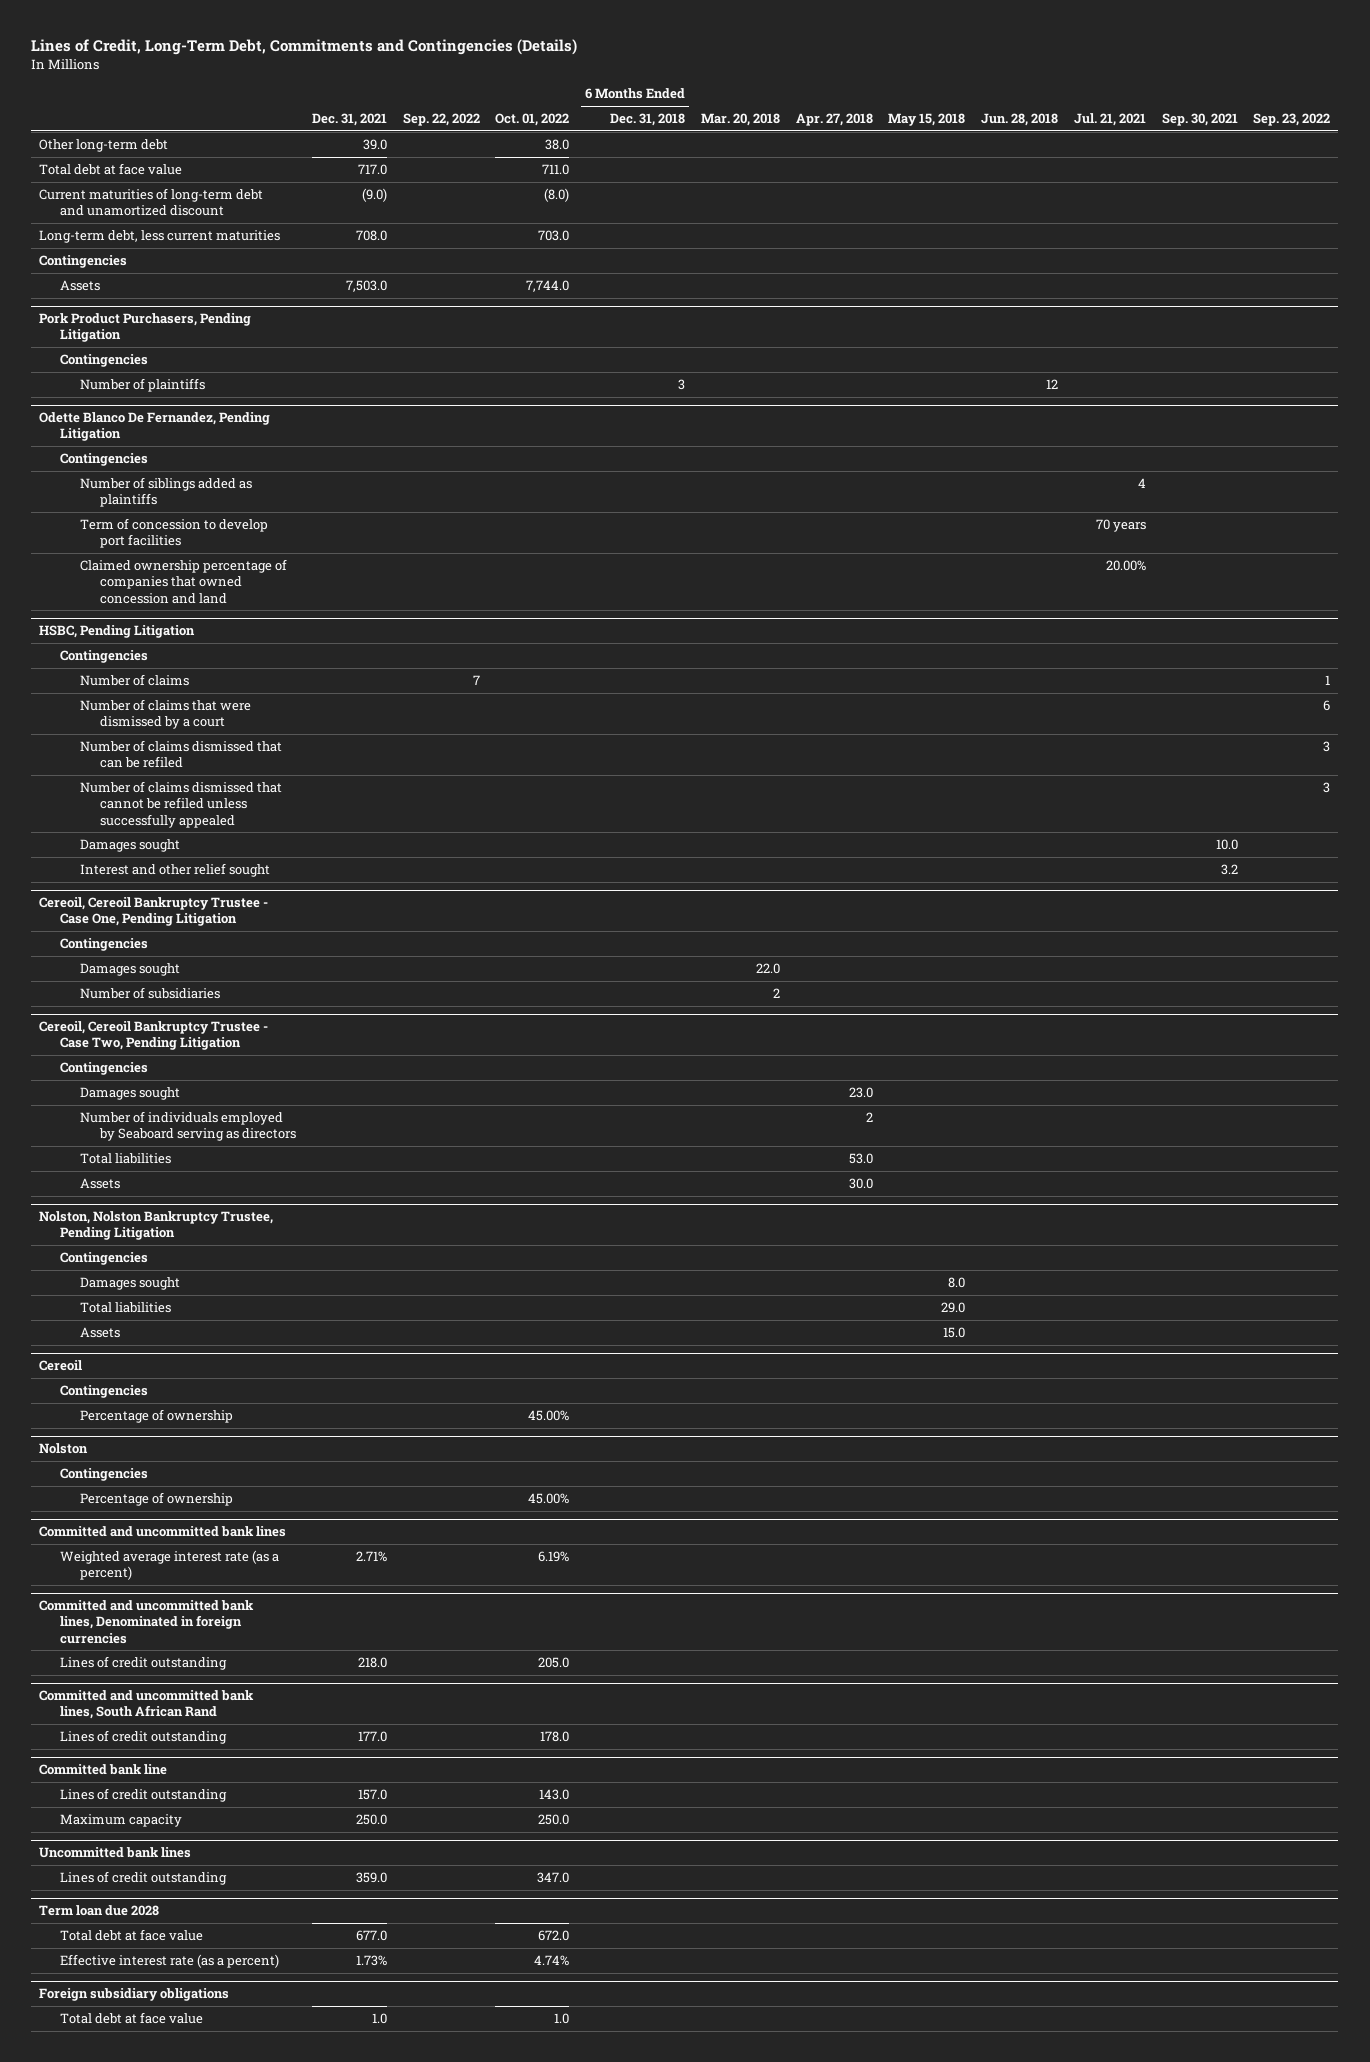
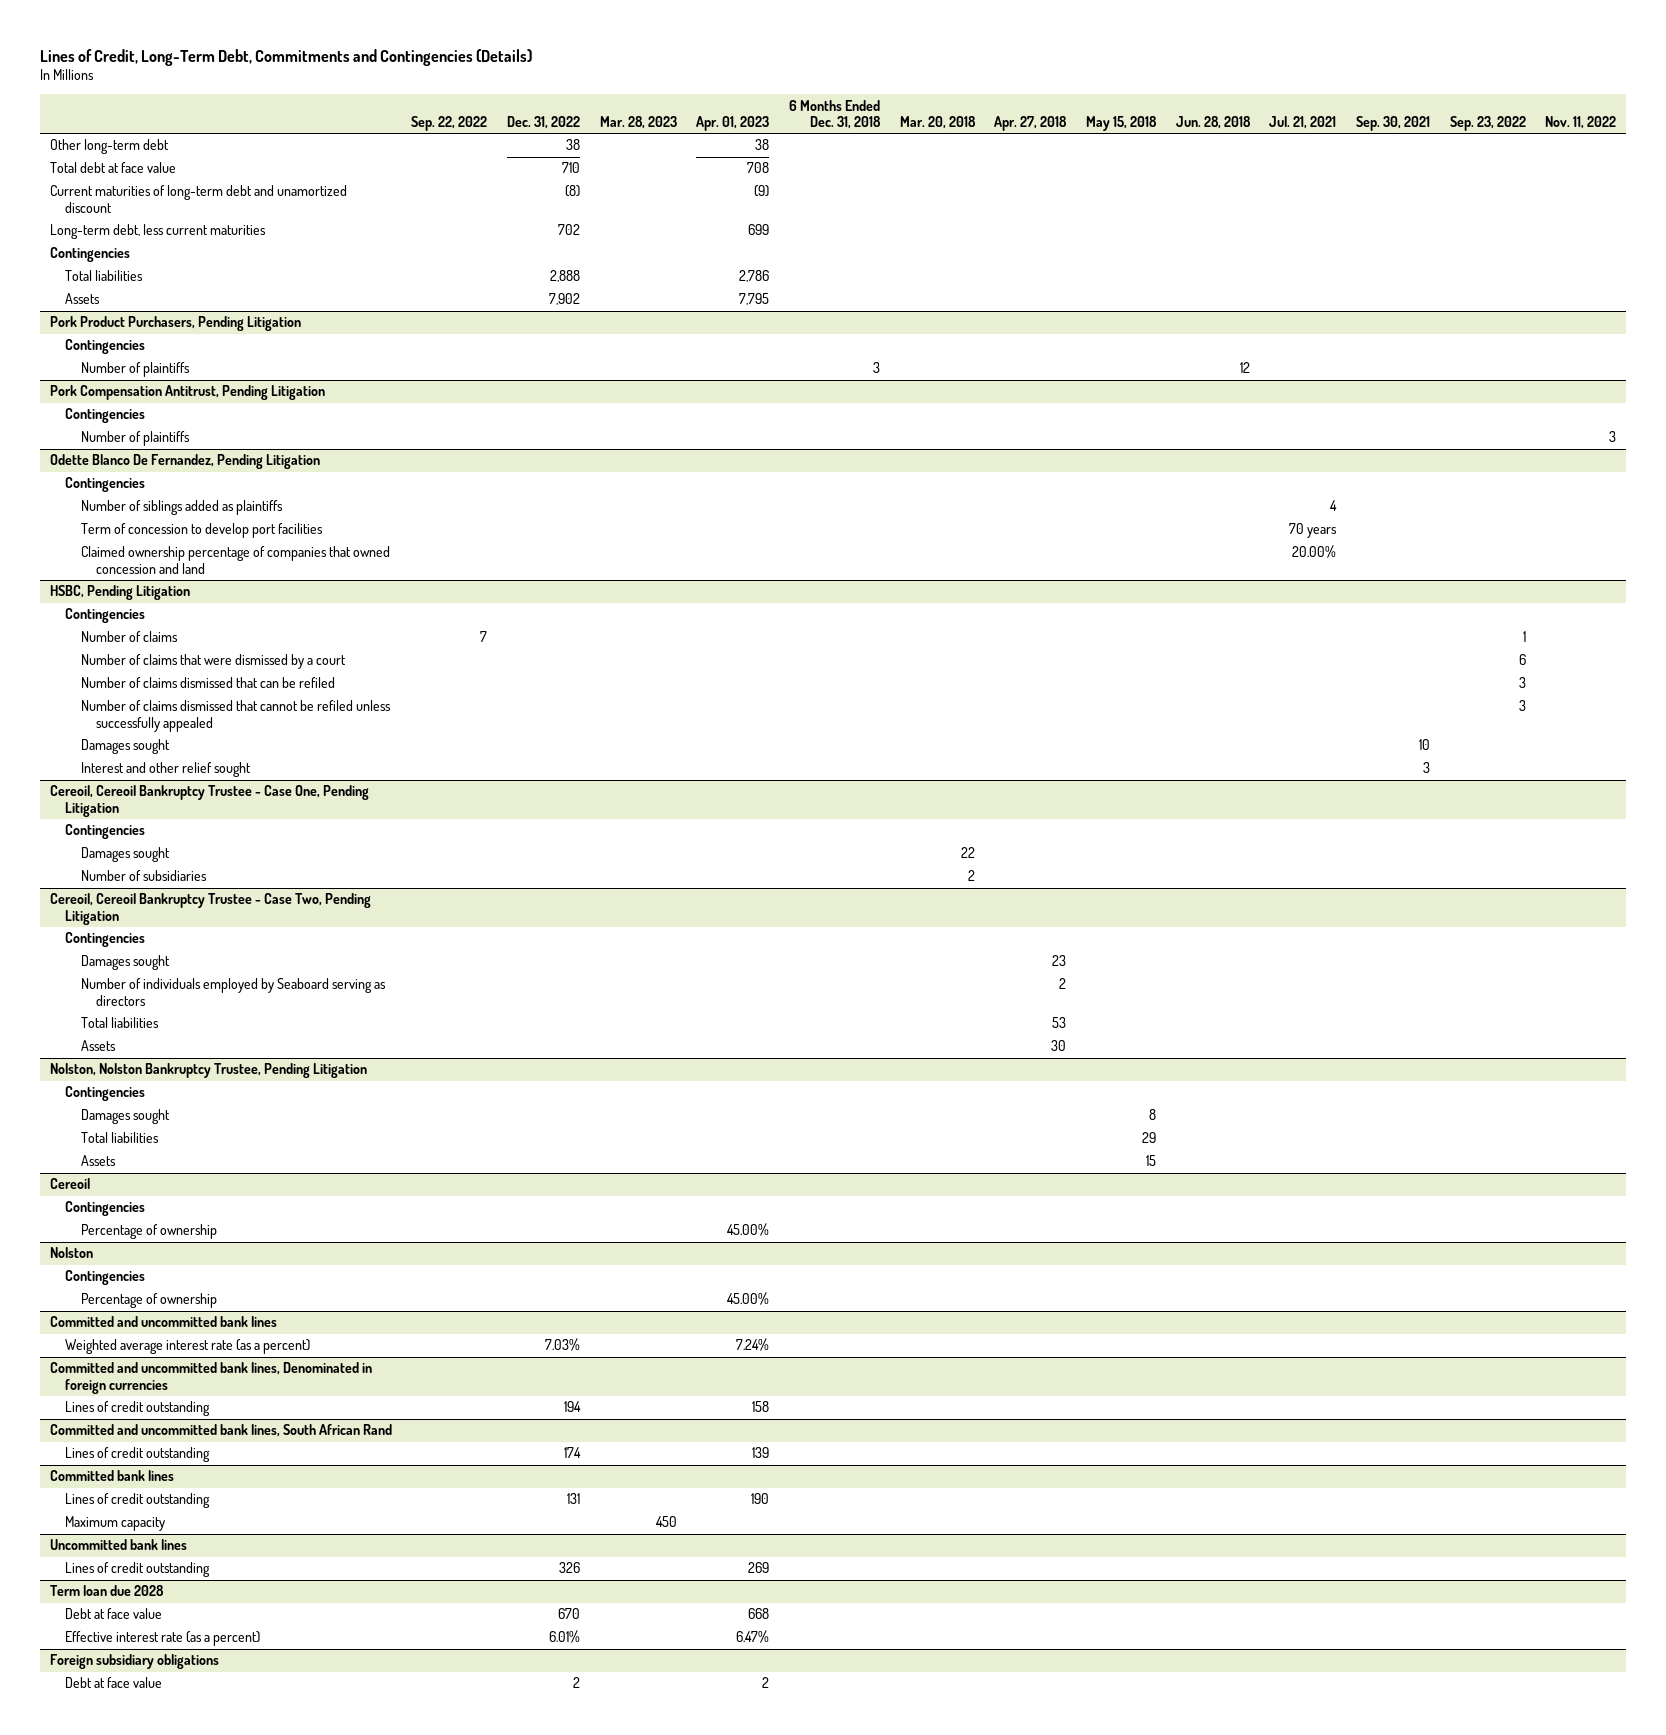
- | Dec. 31, 2021 | Sep. 22, 2022 | Oct. 01, 2022 | 6 Months Ended Dec. 31, 2018 | Mar. 20, 2018 | Apr. 27, 2018 | May 15, 2018 | Jun. 28, 2018 | Jul. 21, 2021 | Sep. 30, 2021 | Sep. 23, 2022
+ | Sep. 22, 2022 | Dec. 31, 2022 | Mar. 28, 2023 | Apr. 01, 2023 | 6 Months Ended Dec. 31, 2018 | Mar. 20, 2018 | Apr. 27, 2018 | May 15, 2018 | Jun. 28, 2018 | Jul. 21, 2021 | Sep. 30, 2021 | Sep. 23, 2022 | Nov. 11, 2022
+ Total liabilities | | 2,888 | | 2,786 | | | | | | | | |
+ Pork Compensation Antitrust, Pending Litigation
+ Contingencies
+ Number of plaintiffs | | | | | | | | | | | | | 3
@ HSBC, Pending Litigation
- Damages sought | | | | | | | | | | 10.0 |
- Interest and other relief sought | | | | | | | | | | 3.2 |
+ Damages sought | | | | | | | | | | | 10 | |
+ Interest and other relief sought | | | | | | | | | | | 3 | |
@ Cereoil, Cereoil Bankruptcy Trustee - Case One, Pending Litigation
- Damages sought | | | | | 22.0 | | | | | |
+ Damages sought | | | | | | 22 | | | | | | |
@ Cereoil, Cereoil Bankruptcy Trustee - Case Two, Pending Litigation
- Damages sought | | | | | | 23.0 | | | | |
+ Damages sought | | | | | | | 23 | | | | | |
- Total liabilities | | | | | | 53.0 | | | | |
- Assets | | | | | | 30.0 | | | | |
+ Total liabilities | | | | | | | 53 | | | | | |
+ Assets | | | | | | | 30 | | | | | |
@ Nolston, Nolston Bankruptcy Trustee, Pending Litigation
- Damages sought | | | | | | | 8.0 | | | |
- Total liabilities | | | | | | | 29.0 | | | |
- Assets | | | | | | | 15.0 | | | |
+ Damages sought | | | | | | | | 8 | | | | |
+ Total liabilities | | | | | | | | 29 | | | | |
+ Assets | | | | | | | | 15 | | | | |
- Committed bank line
+ Committed bank lines
@ Term loan due 2028
- Total debt at face value | 677.0 | | 672.0 | | | | | | | |
+ Debt at face value | | 670 | | 668 | | | | | | | | |
@ Foreign subsidiary obligations
- Total debt at face value | 1.0 | | 1.0 | | | | | | | |
+ Debt at face value | | 2 | | 2 | | | | | | | | |

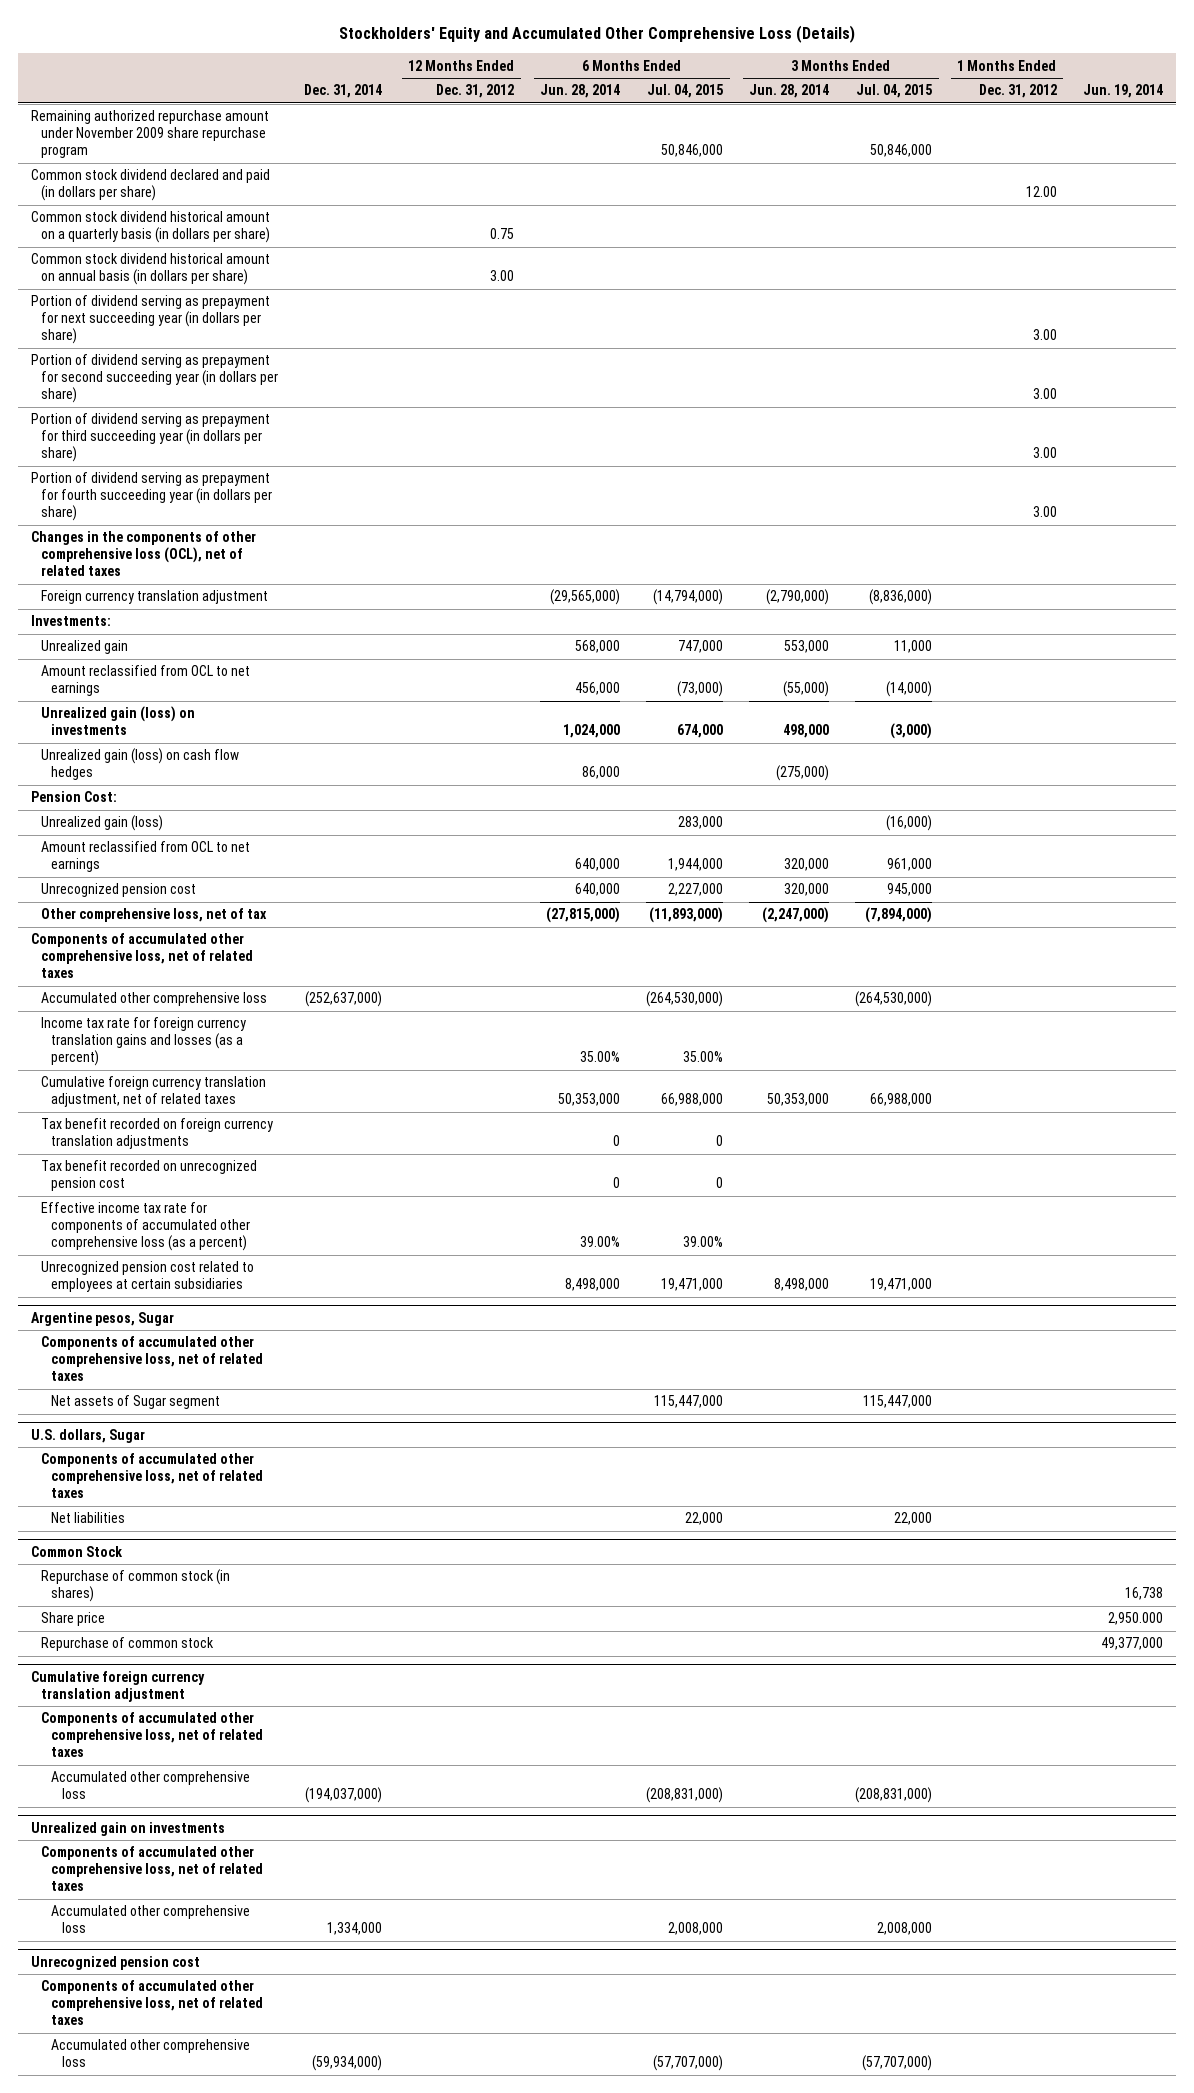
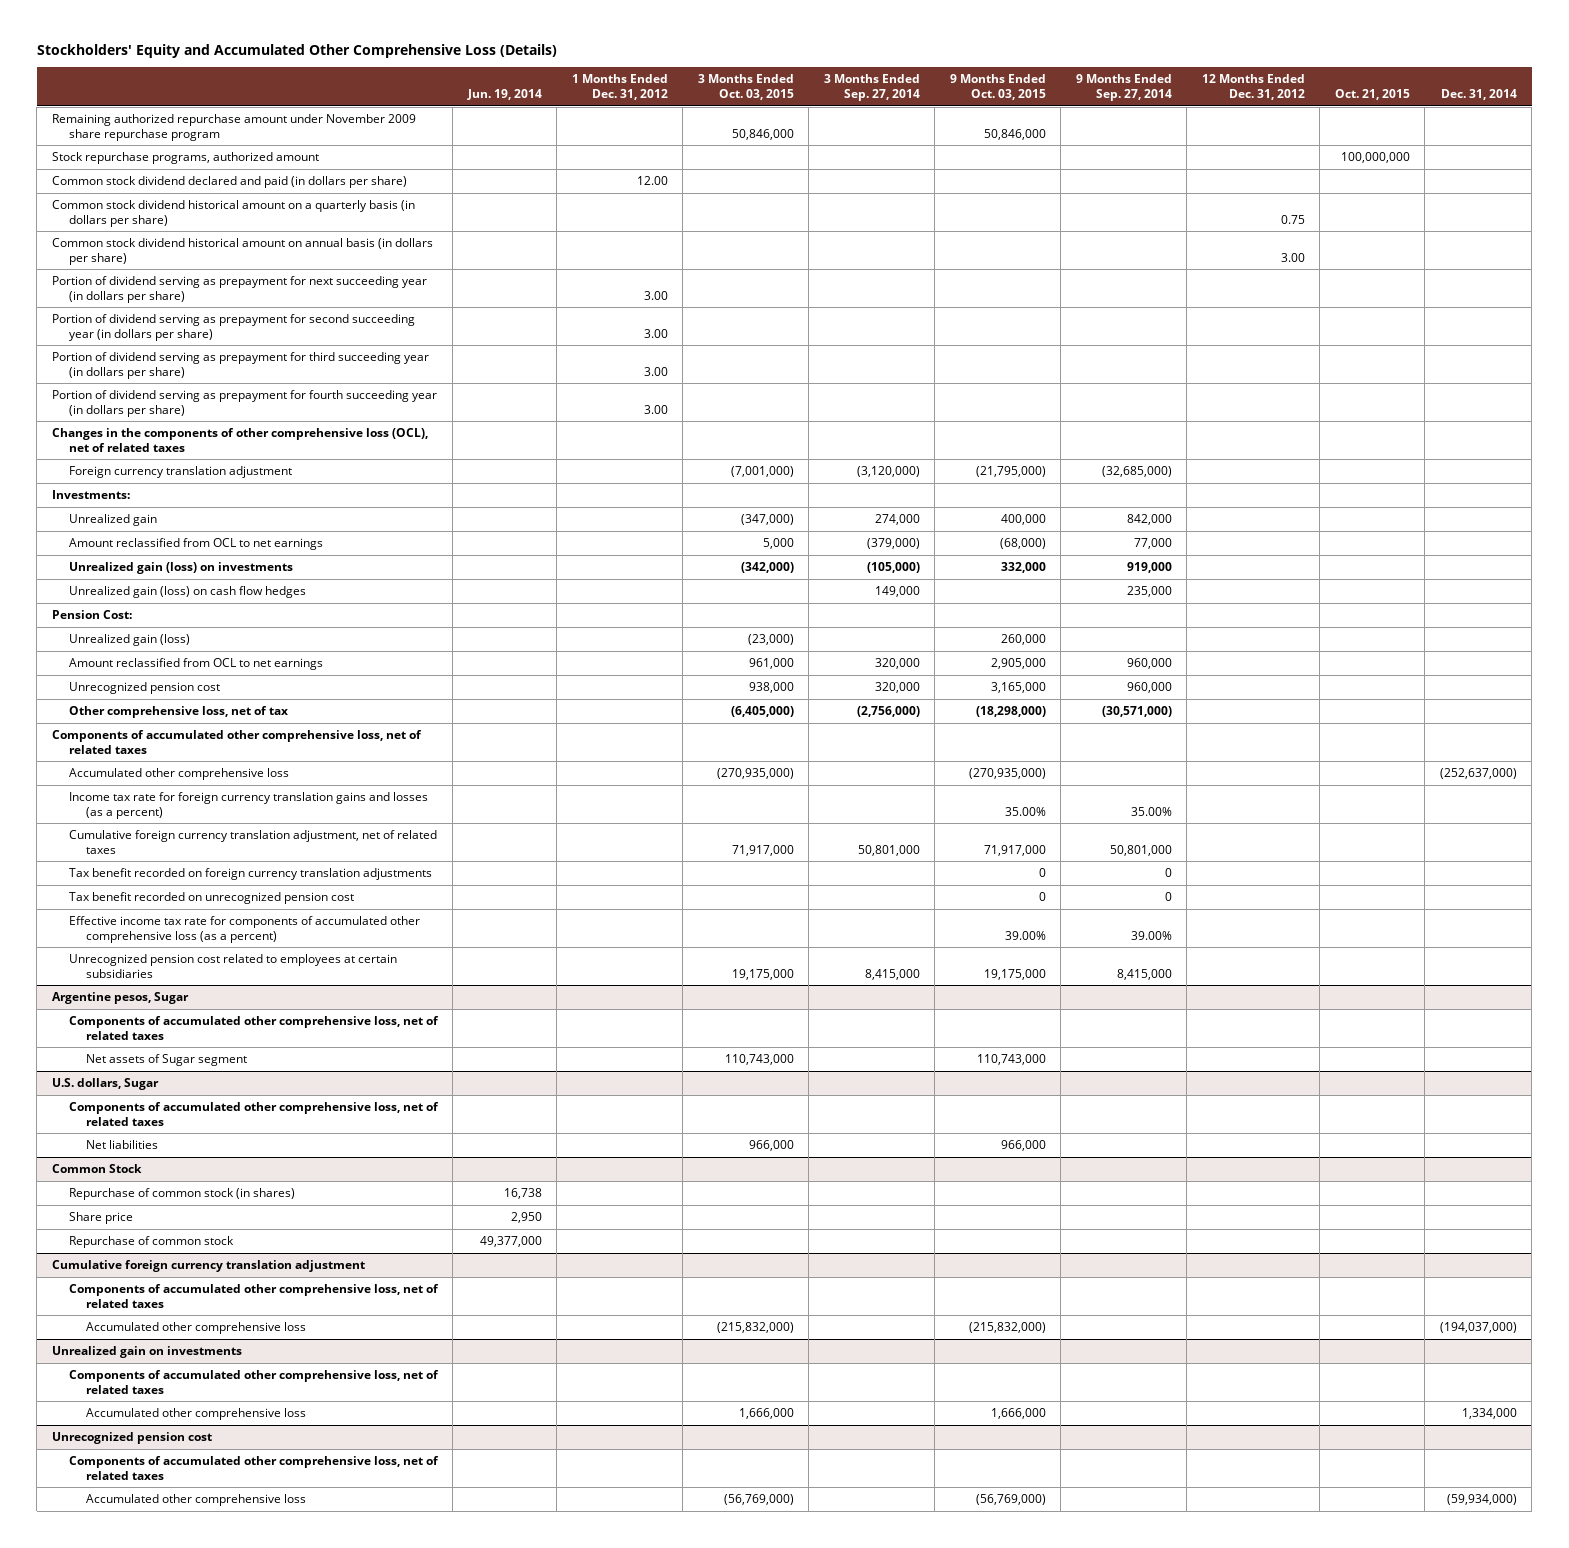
- | Dec. 31, 2014 | 12 Months Ended Dec. 31, 2012 | 6 Months Ended Jun. 28, 2014 | 6 Months Ended Jul. 04, 2015 | 3 Months Ended Jun. 28, 2014 | 3 Months Ended Jul. 04, 2015 | 1 Months Ended Dec. 31, 2012 | Jun. 19, 2014
+ | Jun. 19, 2014 | 1 Months Ended Dec. 31, 2012 | 3 Months Ended Oct. 03, 2015 | 3 Months Ended Sep. 27, 2014 | 9 Months Ended Oct. 03, 2015 | 9 Months Ended Sep. 27, 2014 | 12 Months Ended Dec. 31, 2012 | Oct. 21, 2015 | Dec. 31, 2014
+ Stock repurchase programs, authorized amount | | | | | | | | 100,000,000 |
@ Common Stock
- Share price | | | | | | | | 2,950.000
+ Share price | 2,950 | | | | | | | |

